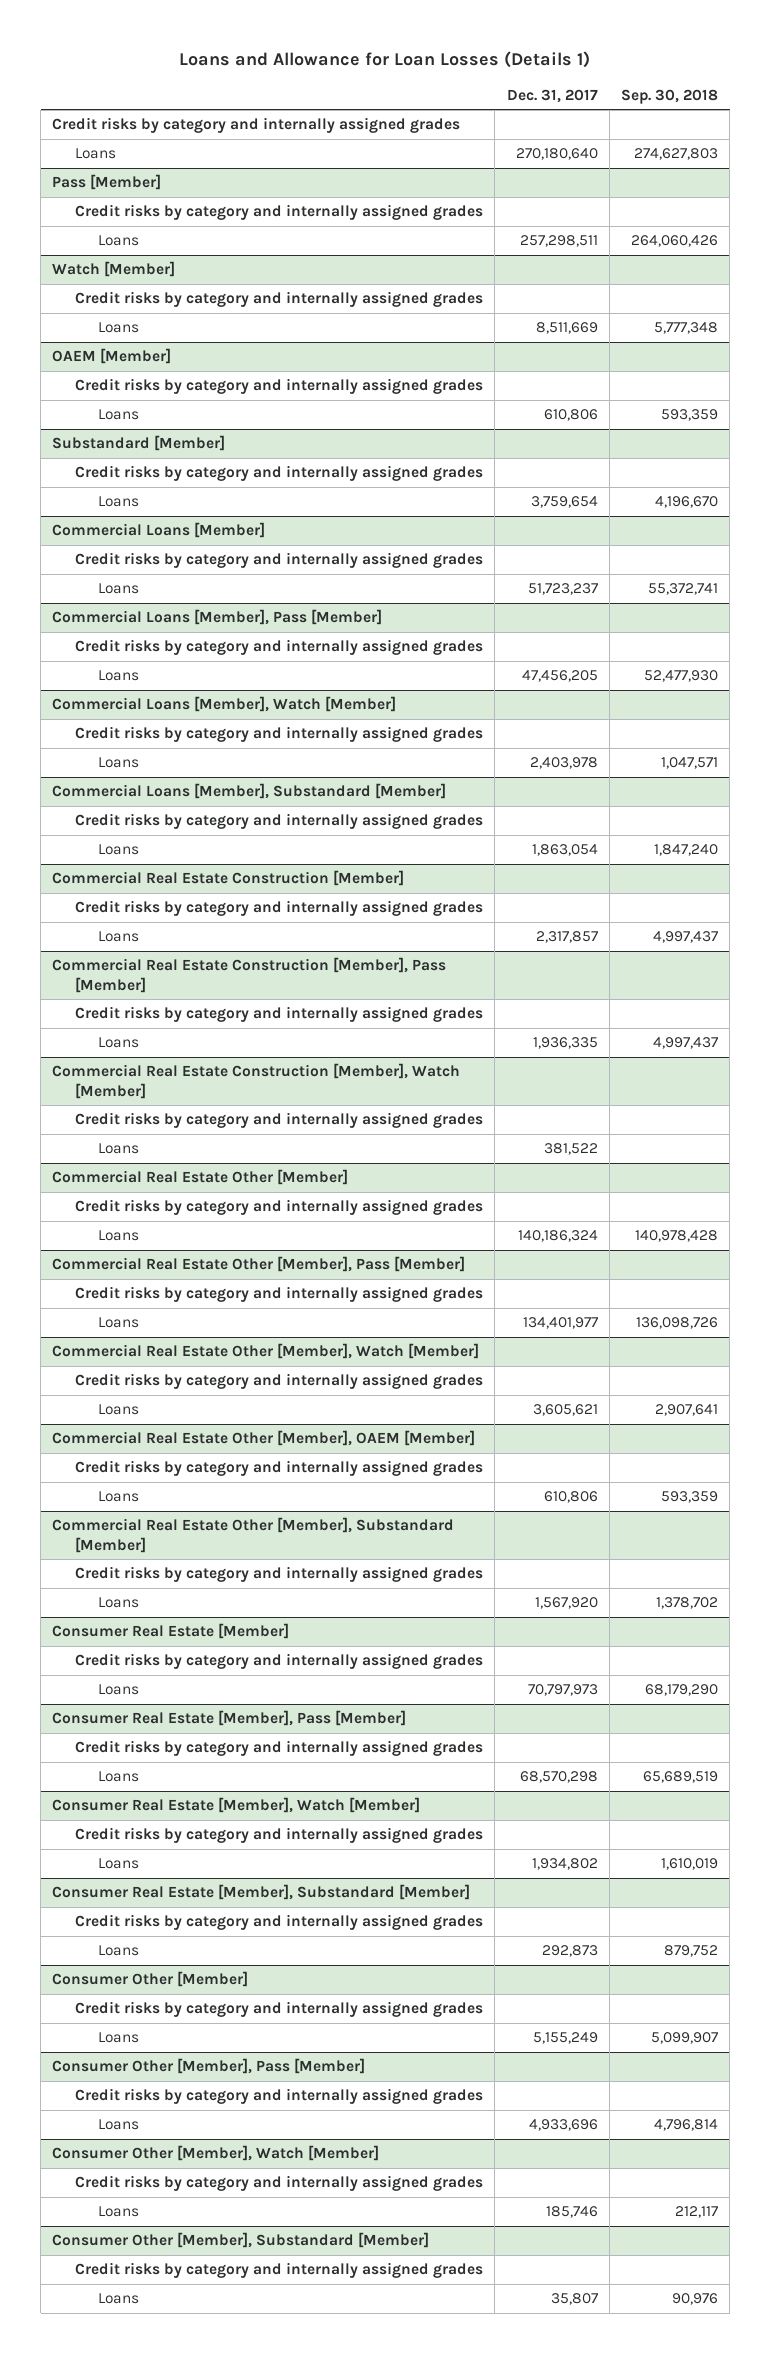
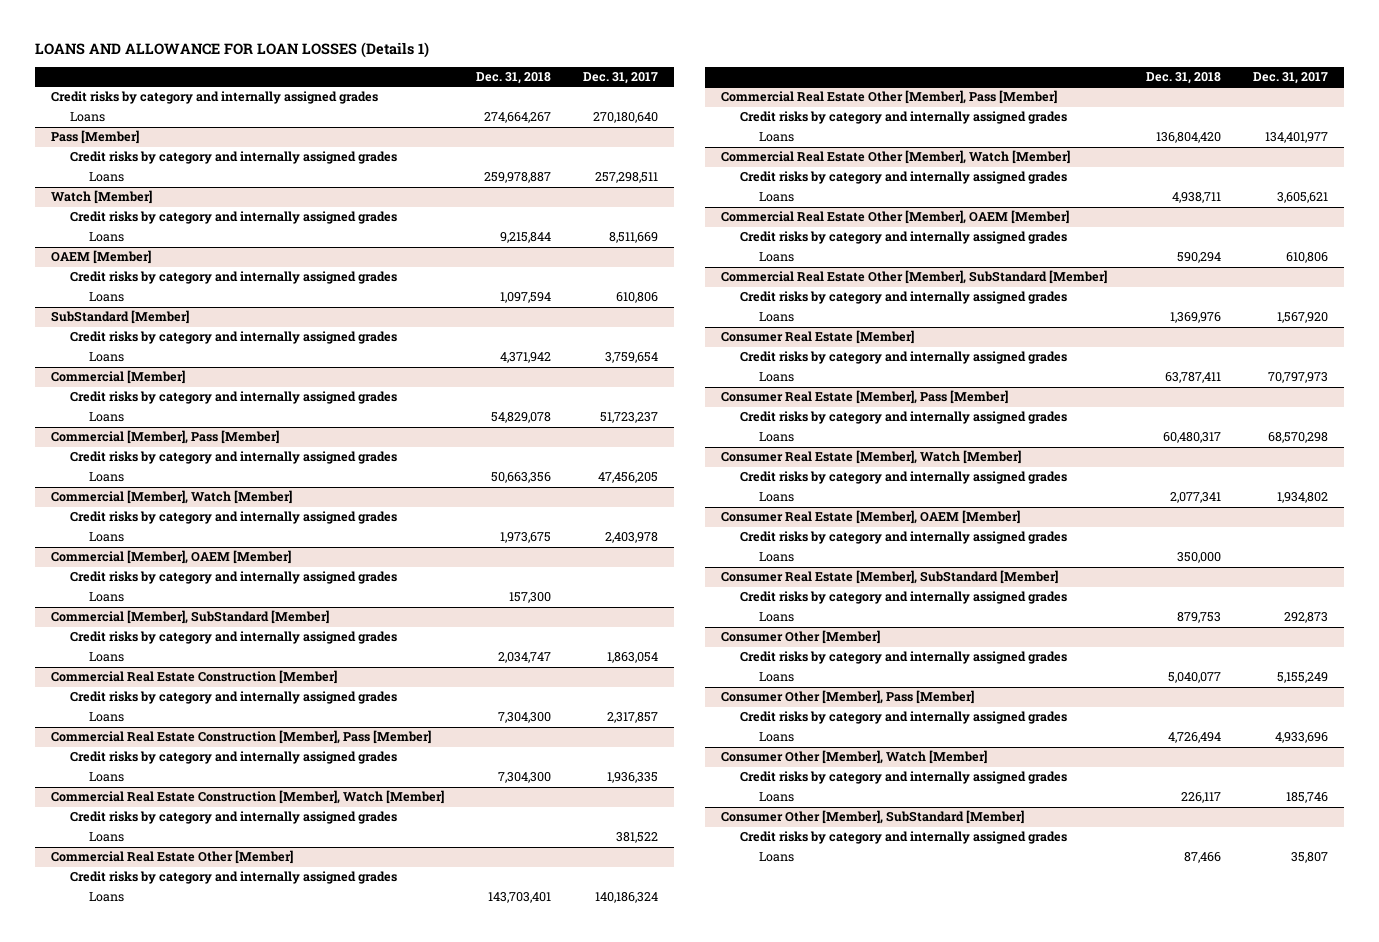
- Loans and Allowance for Loan Losses (Details 1)
+ LOANS AND ALLOWANCE FOR LOAN LOSSES (Details 1)
- | Dec. 31, 2017 | Sep. 30, 2018
+ | Dec. 31, 2018 | Dec. 31, 2017
- Substandard [Member]
+ SubStandard [Member]
- Commercial Loans [Member]
+ Commercial [Member]
- Commercial Loans [Member], Pass [Member]
+ Commercial [Member], Pass [Member]
- Commercial Loans [Member], Watch [Member]
+ Commercial [Member], Watch [Member]
- Commercial Loans [Member], Substandard [Member]
+ Commercial [Member], OAEM [Member]
+ Loans | 157,300 |
+ Commercial [Member], SubStandard [Member]
+ Credit risks by category and internally assigned grades
- Commercial Real Estate Other [Member], Substandard [Member]
+ Commercial Real Estate Other [Member], SubStandard [Member]
- Consumer Real Estate [Member], Substandard [Member]
+ Consumer Real Estate [Member], OAEM [Member]
+ Loans | 350,000 |
+ Consumer Real Estate [Member], SubStandard [Member]
+ Credit risks by category and internally assigned grades
- Consumer Other [Member], Substandard [Member]
+ Consumer Other [Member], SubStandard [Member]

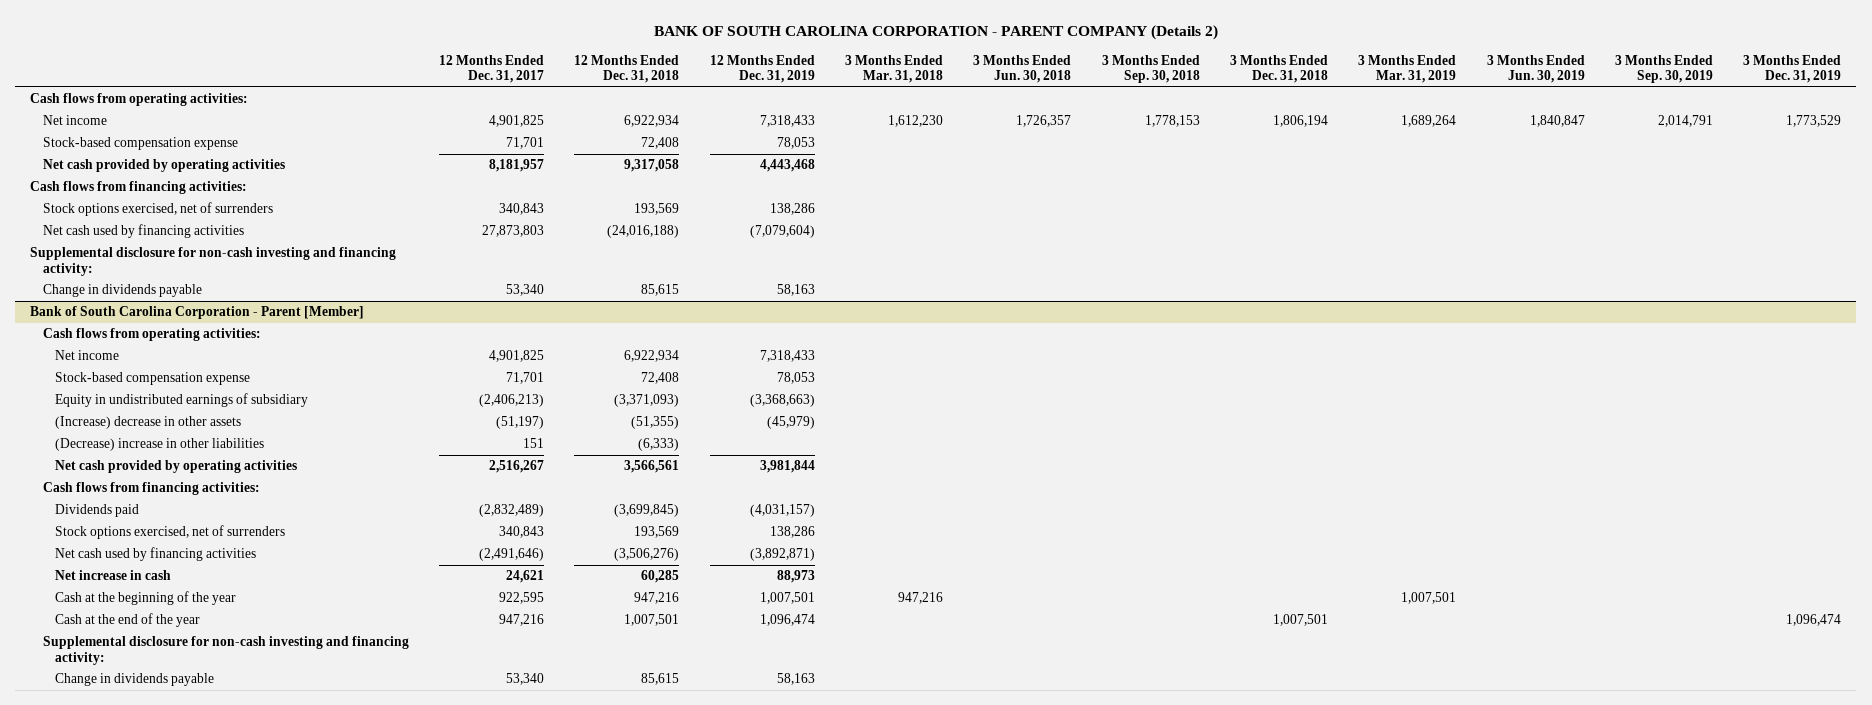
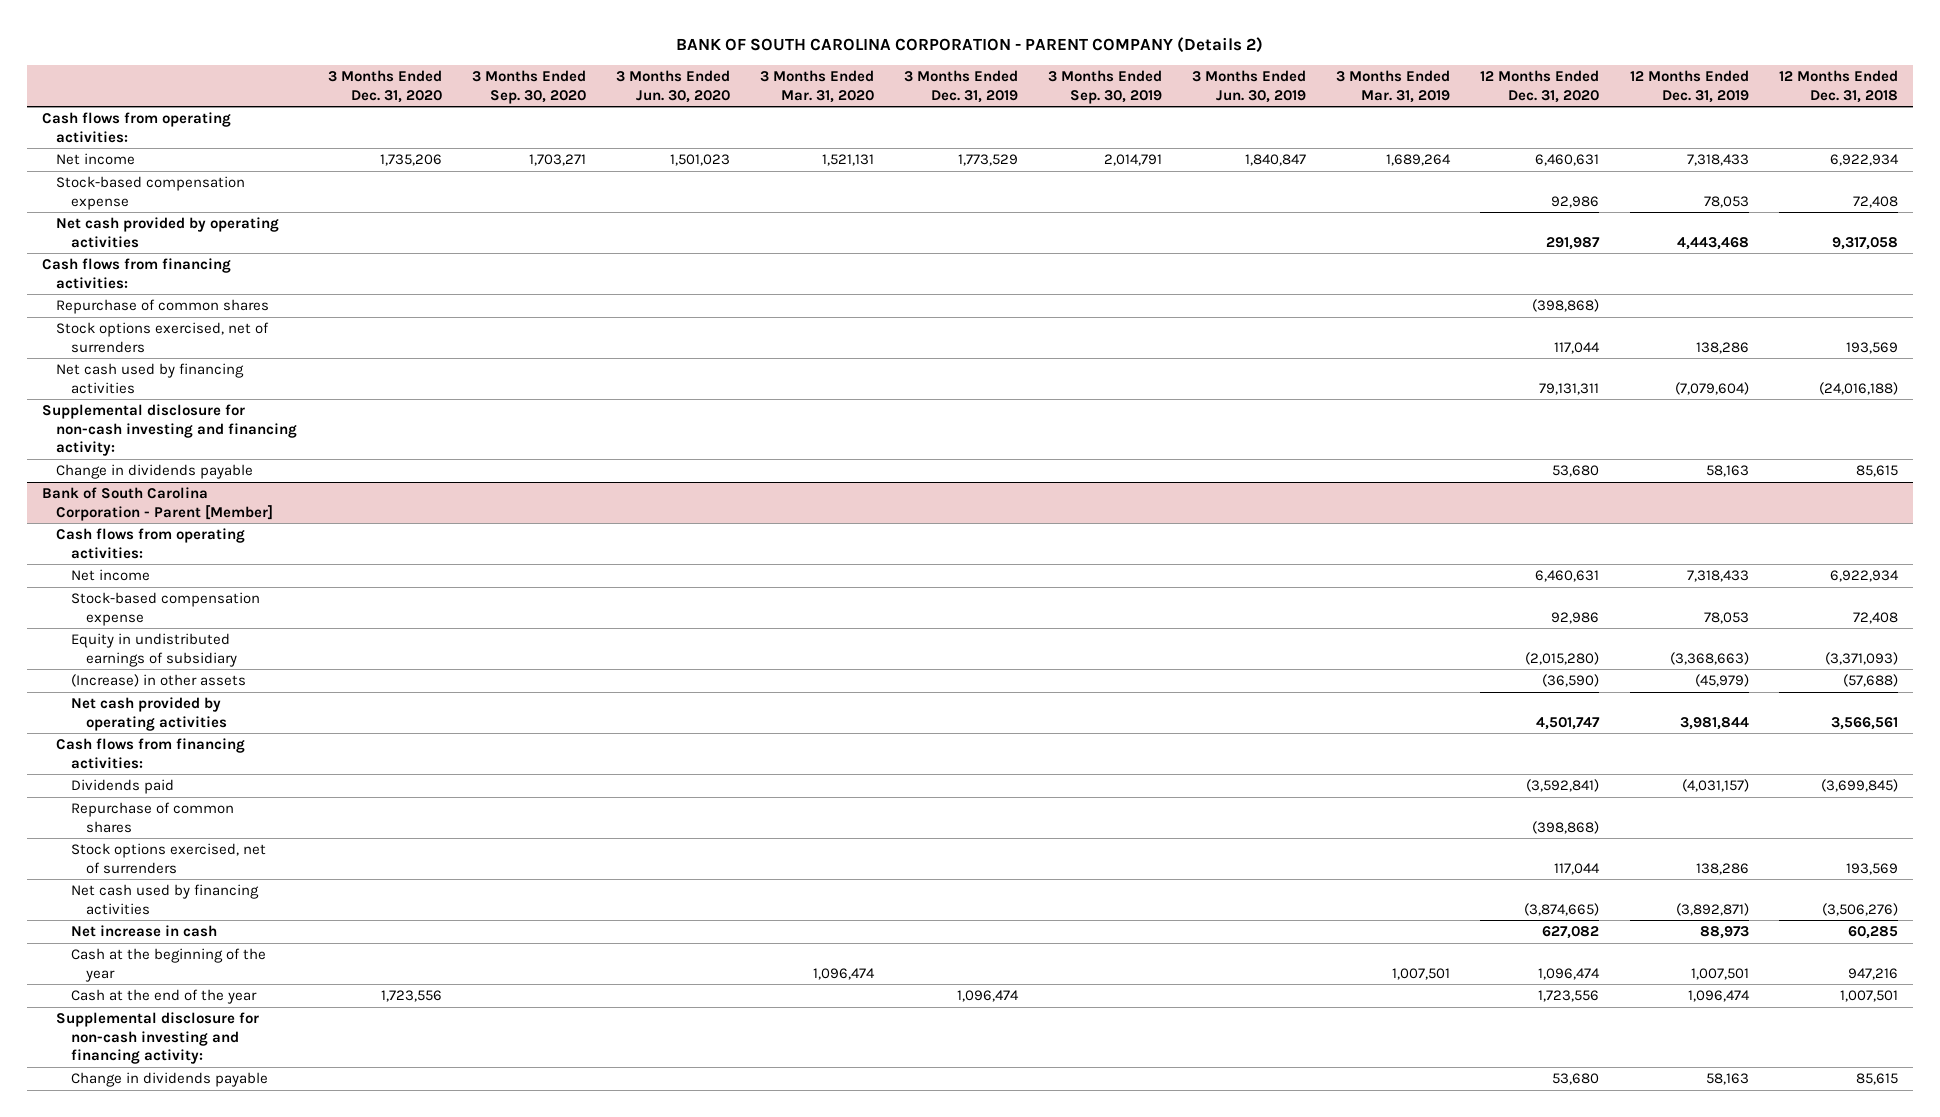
- | 12 Months Ended Dec. 31, 2017 | 12 Months Ended Dec. 31, 2018 | 12 Months Ended Dec. 31, 2019 | 3 Months Ended Mar. 31, 2018 | 3 Months Ended Jun. 30, 2018 | 3 Months Ended Sep. 30, 2018 | 3 Months Ended Dec. 31, 2018 | 3 Months Ended Mar. 31, 2019 | 3 Months Ended Jun. 30, 2019 | 3 Months Ended Sep. 30, 2019 | 3 Months Ended Dec. 31, 2019
+ | 3 Months Ended Dec. 31, 2020 | 3 Months Ended Sep. 30, 2020 | 3 Months Ended Jun. 30, 2020 | 3 Months Ended Mar. 31, 2020 | 3 Months Ended Dec. 31, 2019 | 3 Months Ended Sep. 30, 2019 | 3 Months Ended Jun. 30, 2019 | 3 Months Ended Mar. 31, 2019 | 12 Months Ended Dec. 31, 2020 | 12 Months Ended Dec. 31, 2019 | 12 Months Ended Dec. 31, 2018
+ Repurchase of common shares | | | | | | | | | (398,868) | |
@ Bank of South Carolina Corporation - Parent [Member]
- (Increase) decrease in other assets | (51,197) | (51,355) | (45,979) | | | | | | | |
- (Decrease) increase in other liabilities | 151 | (6,333) | | | | | | | | |
+ (Increase) in other assets | | | | | | | | | (36,590) | (45,979) | (57,688)
+ Repurchase of common shares | | | | | | | | | (398,868) | |

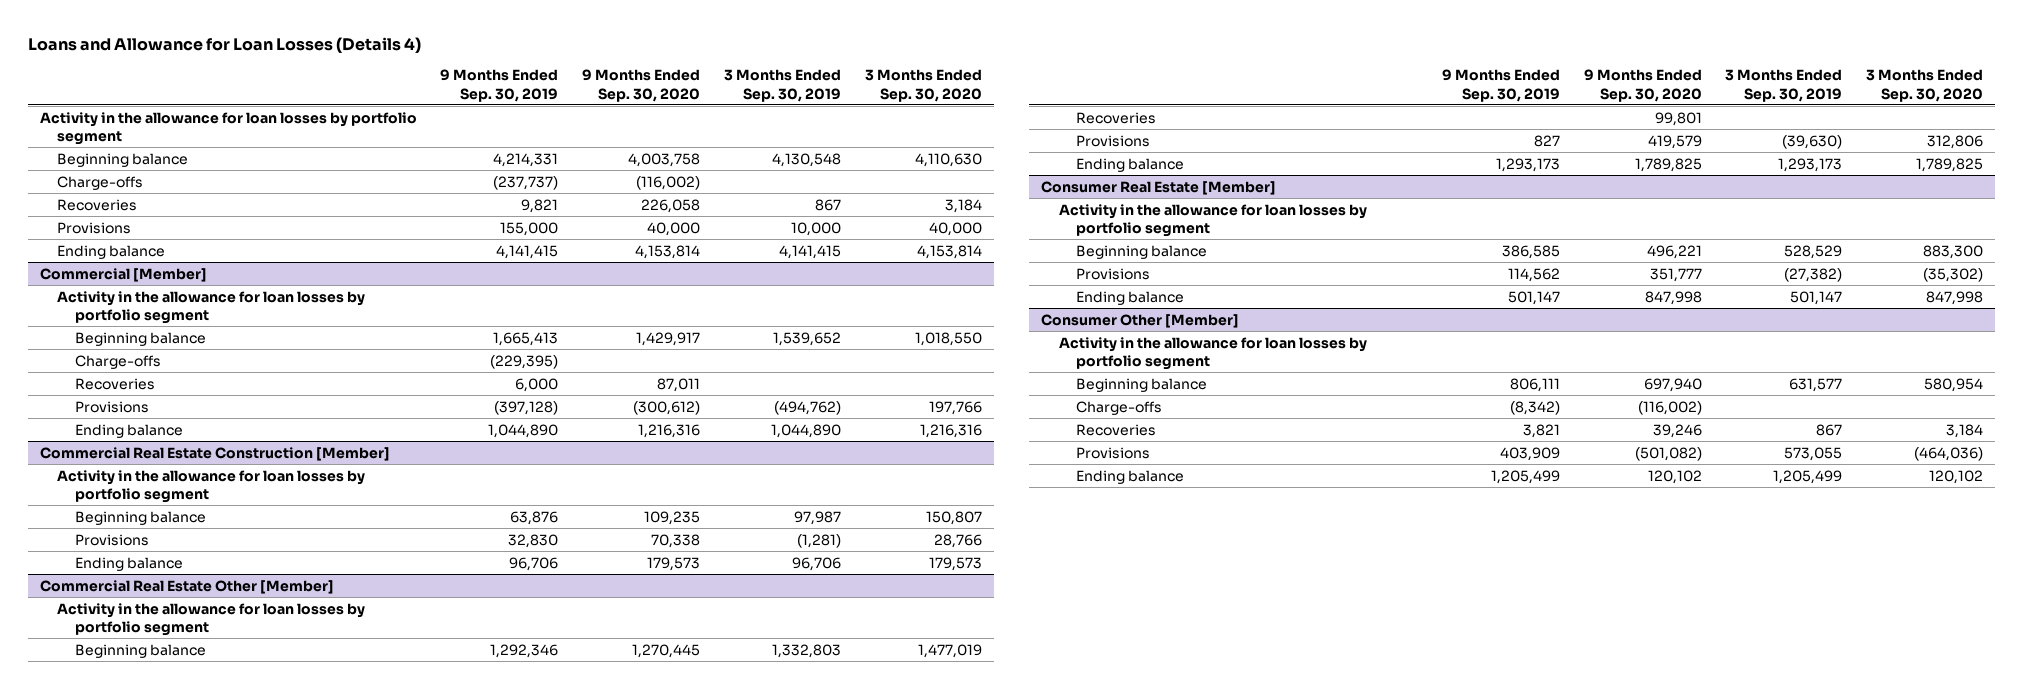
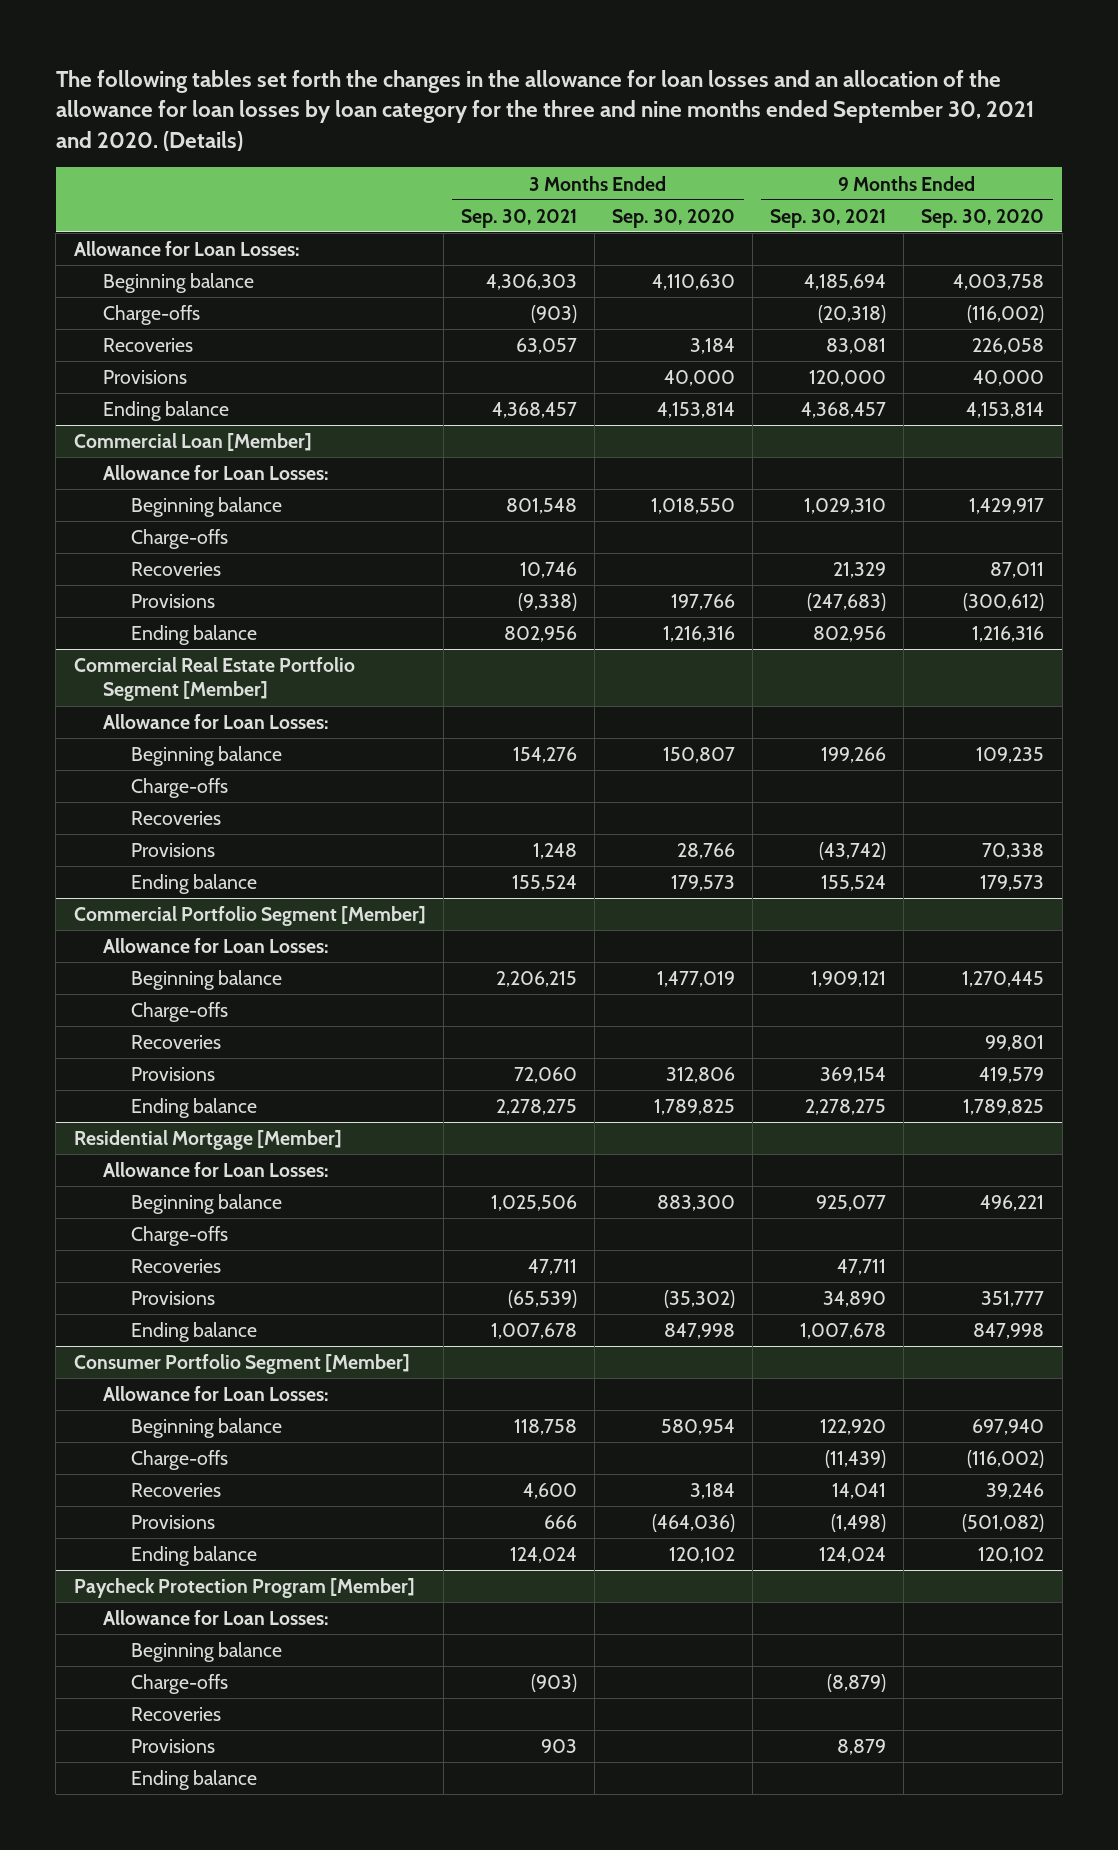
- Loans and Allowance for Loan Losses (Details 4)
+ The following tables set forth the changes in the allowance for loan losses and an allocation of the allowance for loan losses by loan category for the three and nine months ended September 30, 2021 and 2020. (Details)
- | 9 Months Ended Sep. 30, 2019 | 9 Months Ended Sep. 30, 2020 | 3 Months Ended Sep. 30, 2019 | 3 Months Ended Sep. 30, 2020
+ | 3 Months Ended Sep. 30, 2021 | 3 Months Ended Sep. 30, 2020 | 9 Months Ended Sep. 30, 2021 | 9 Months Ended Sep. 30, 2020
- Activity in the allowance for loan losses by portfolio segment
+ Allowance for Loan Losses:
- Commercial [Member]
- Activity in the allowance for loan losses by portfolio segment
+ Commercial Loan [Member]
+ Allowance for Loan Losses:
- Commercial Real Estate Construction [Member]
- Activity in the allowance for loan losses by portfolio segment
+ Commercial Real Estate Portfolio Segment [Member]
+ Allowance for Loan Losses:
+ Charge-offs
+ Recoveries
- Commercial Real Estate Other [Member]
- Activity in the allowance for loan losses by portfolio segment
+ Commercial Portfolio Segment [Member]
+ Allowance for Loan Losses:
+ Charge-offs
- Consumer Real Estate [Member]
- Activity in the allowance for loan losses by portfolio segment
+ Residential Mortgage [Member]
+ Allowance for Loan Losses:
+ Charge-offs
+ Recoveries | 47,711 | | 47,711 |
- Consumer Other [Member]
- Activity in the allowance for loan losses by portfolio segment
+ Consumer Portfolio Segment [Member]
+ Allowance for Loan Losses:
+ Paycheck Protection Program [Member]
+ Allowance for Loan Losses:
+ Beginning balance
+ Charge-offs | (903) | | (8,879) |
+ Recoveries
+ Provisions | 903 | | 8,879 |
+ Ending balance

